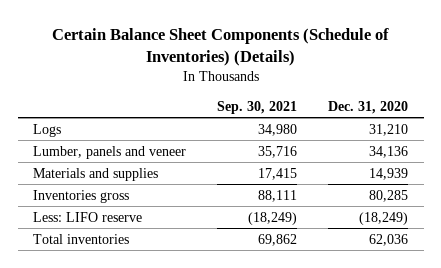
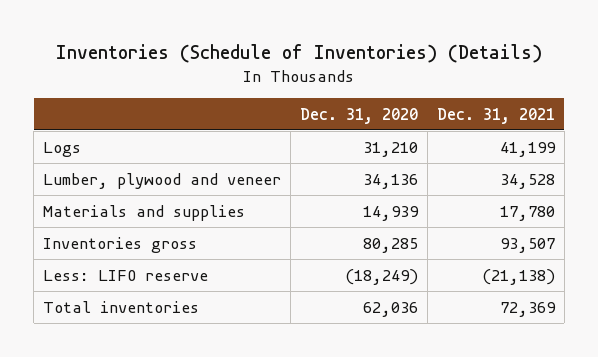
- Certain Balance Sheet Components (Schedule of Inventories) (Details)
+ Inventories (Schedule of Inventories) (Details)
- | Sep. 30, 2021 | Dec. 31, 2020
+ | Dec. 31, 2020 | Dec. 31, 2021
- Lumber, panels and veneer | 35,716 | 34,136
+ Lumber, plywood and veneer | 34,136 | 34,528

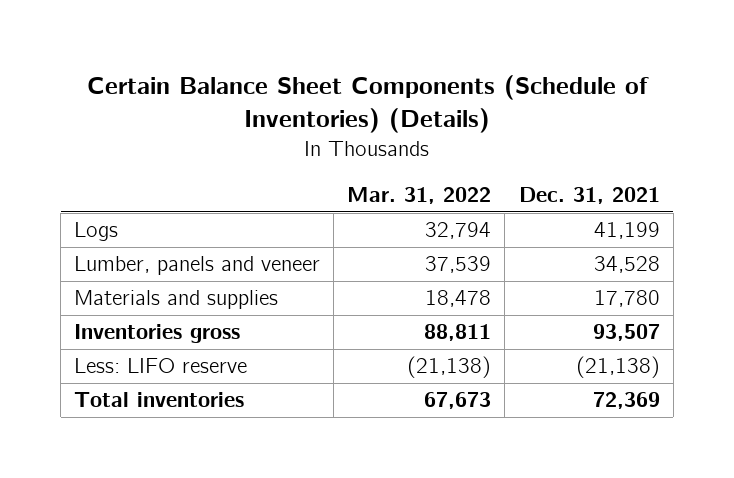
- Inventories (Schedule of Inventories) (Details)
+ Certain Balance Sheet Components (Schedule of Inventories) (Details)
- | Dec. 31, 2020 | Dec. 31, 2021
+ | Mar. 31, 2022 | Dec. 31, 2021
- Lumber, plywood and veneer | 34,136 | 34,528
+ Lumber, panels and veneer | 37,539 | 34,528

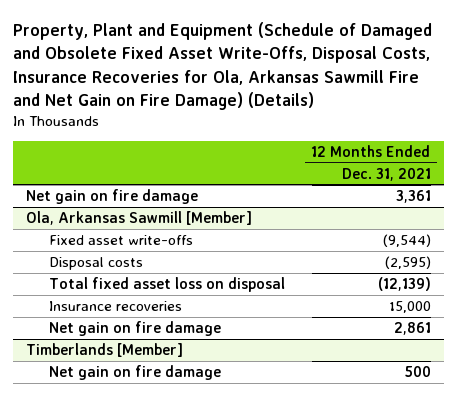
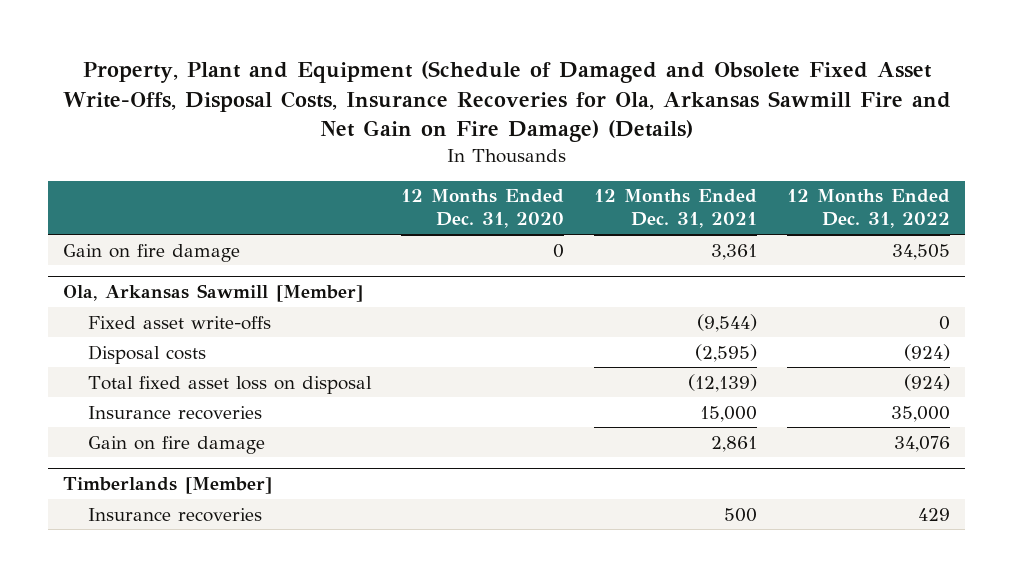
- | 12 Months Ended Dec. 31, 2021
+ | 12 Months Ended Dec. 31, 2020 | 12 Months Ended Dec. 31, 2021 | 12 Months Ended Dec. 31, 2022
- Net gain on fire damage | 3,361
+ Gain on fire damage | 0 | 3,361 | 34,505
@ Ola, Arkansas Sawmill [Member]
- Net gain on fire damage | 2,861
+ Gain on fire damage | | 2,861 | 34,076
@ Timberlands [Member]
- Net gain on fire damage | 500
+ Insurance recoveries | | 500 | 429

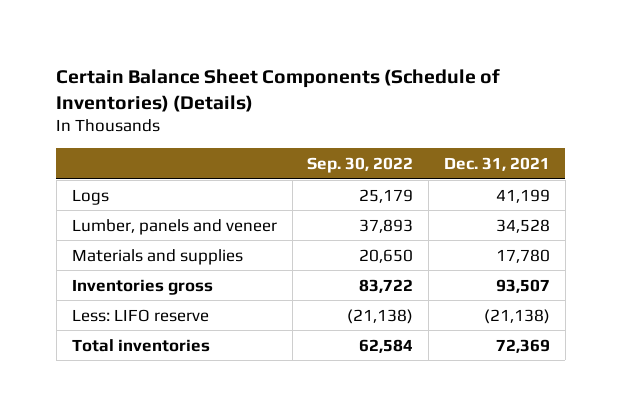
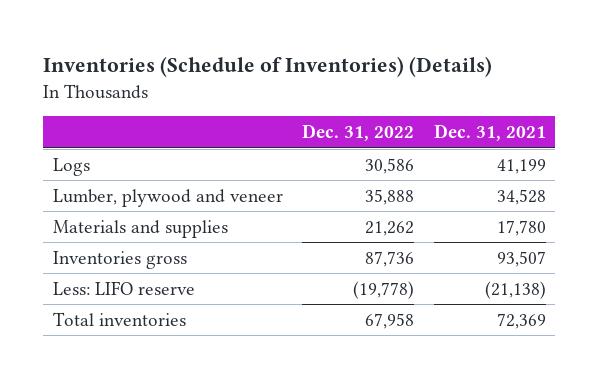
- Certain Balance Sheet Components (Schedule of Inventories) (Details)
+ Inventories (Schedule of Inventories) (Details)
- | Sep. 30, 2022 | Dec. 31, 2021
+ | Dec. 31, 2022 | Dec. 31, 2021
- Lumber, panels and veneer | 37,893 | 34,528
+ Lumber, plywood and veneer | 35,888 | 34,528

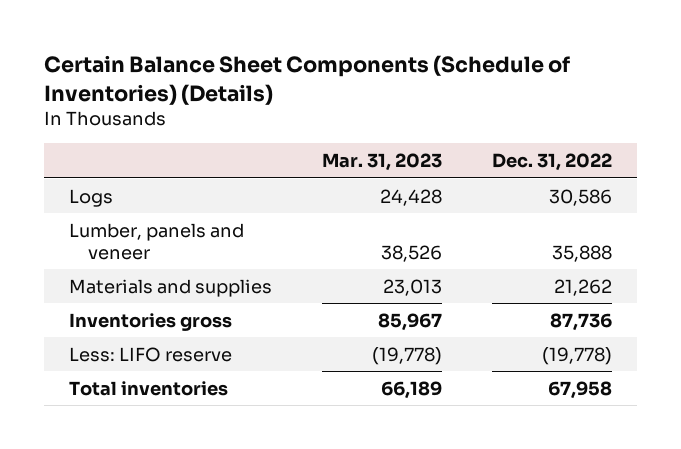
- Inventories (Schedule of Inventories) (Details)
+ Certain Balance Sheet Components (Schedule of Inventories) (Details)
- | Dec. 31, 2022 | Dec. 31, 2021
+ | Mar. 31, 2023 | Dec. 31, 2022
- Lumber, plywood and veneer | 35,888 | 34,528
+ Lumber, panels and veneer | 38,526 | 35,888

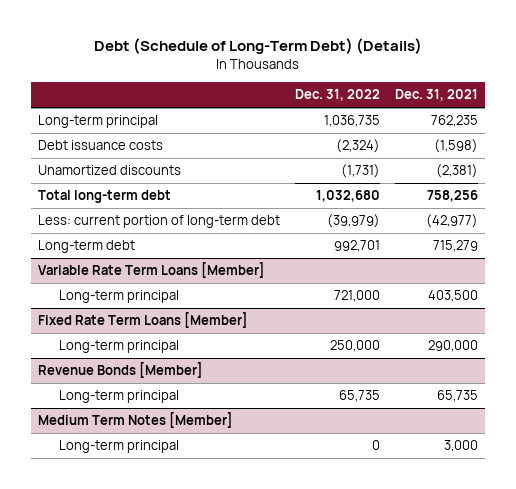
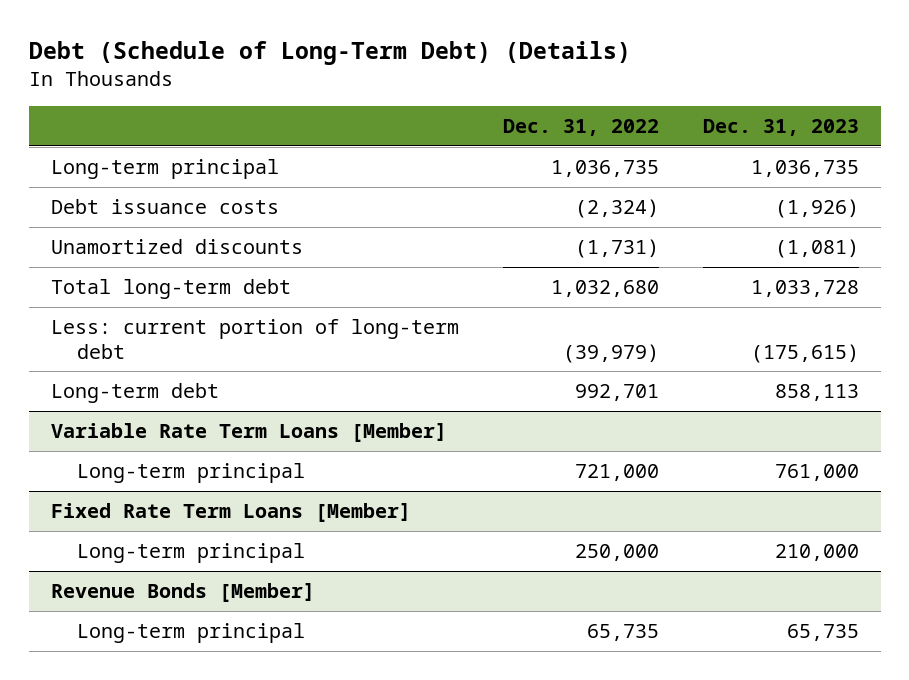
- | Dec. 31, 2022 | Dec. 31, 2021
+ | Dec. 31, 2022 | Dec. 31, 2023
- Medium Term Notes [Member]
- Long-term principal | 0 | 3,000

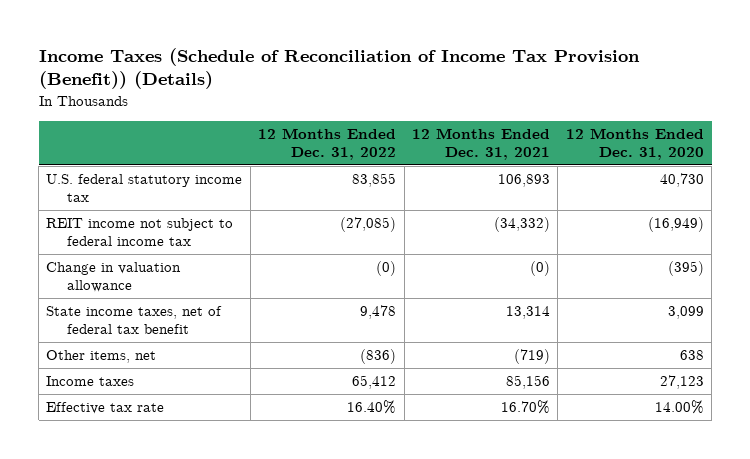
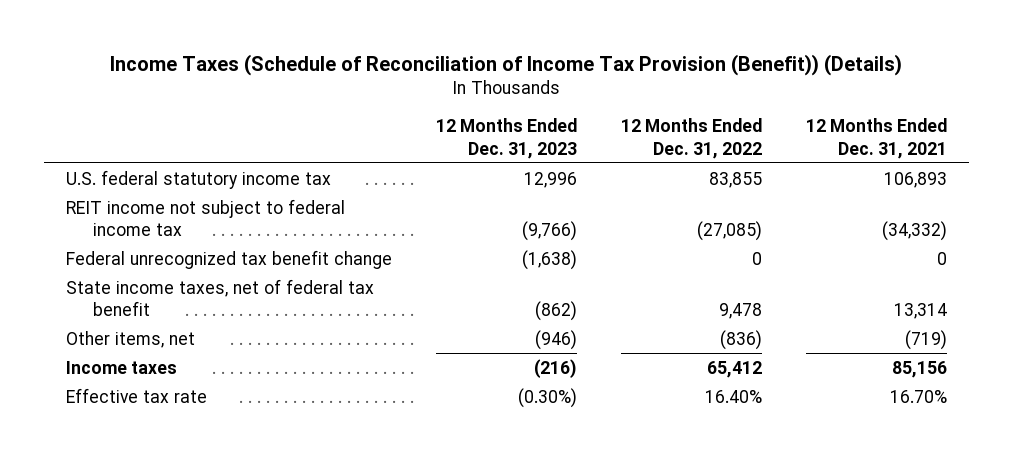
- | 12 Months Ended Dec. 31, 2022 | 12 Months Ended Dec. 31, 2021 | 12 Months Ended Dec. 31, 2020
+ | 12 Months Ended Dec. 31, 2023 | 12 Months Ended Dec. 31, 2022 | 12 Months Ended Dec. 31, 2021
- Change in valuation allowance | (0) | (0) | (395)
+ Federal unrecognized tax benefit change | (1,638) | 0 | 0

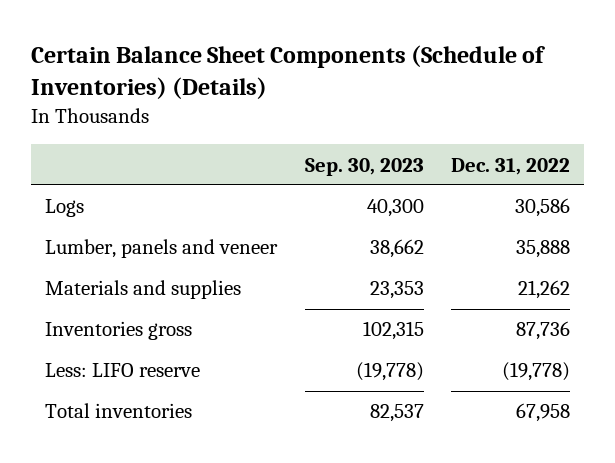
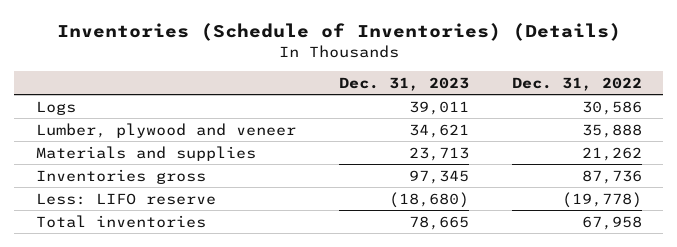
- Certain Balance Sheet Components (Schedule of Inventories) (Details)
+ Inventories (Schedule of Inventories) (Details)
- | Sep. 30, 2023 | Dec. 31, 2022
+ | Dec. 31, 2023 | Dec. 31, 2022
- Lumber, panels and veneer | 38,662 | 35,888
+ Lumber, plywood and veneer | 34,621 | 35,888

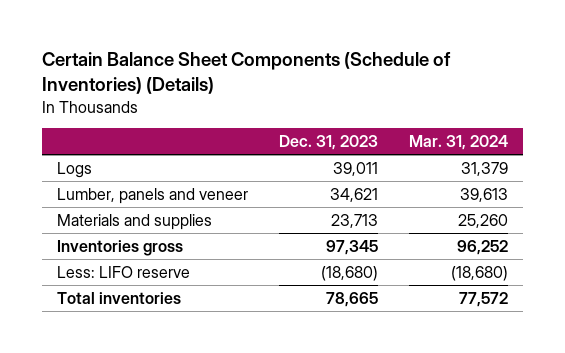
- Inventories (Schedule of Inventories) (Details)
+ Certain Balance Sheet Components (Schedule of Inventories) (Details)
- | Dec. 31, 2023 | Dec. 31, 2022
+ | Dec. 31, 2023 | Mar. 31, 2024
- Lumber, plywood and veneer | 34,621 | 35,888
+ Lumber, panels and veneer | 34,621 | 39,613

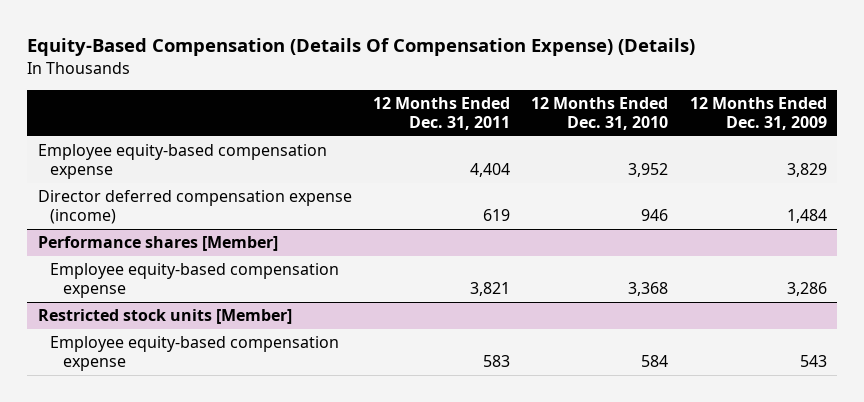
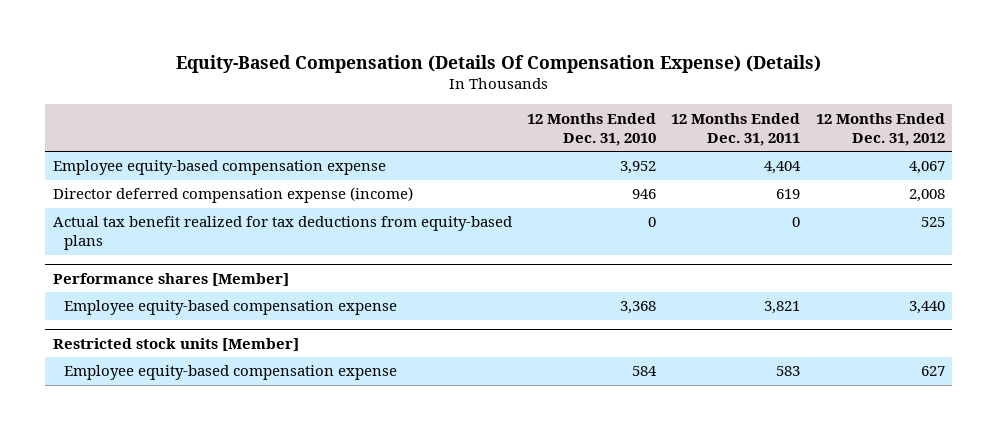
- | 12 Months Ended Dec. 31, 2011 | 12 Months Ended Dec. 31, 2010 | 12 Months Ended Dec. 31, 2009
+ | 12 Months Ended Dec. 31, 2010 | 12 Months Ended Dec. 31, 2011 | 12 Months Ended Dec. 31, 2012
+ Actual tax benefit realized for tax deductions from equity-based plans | 0 | 0 | 525

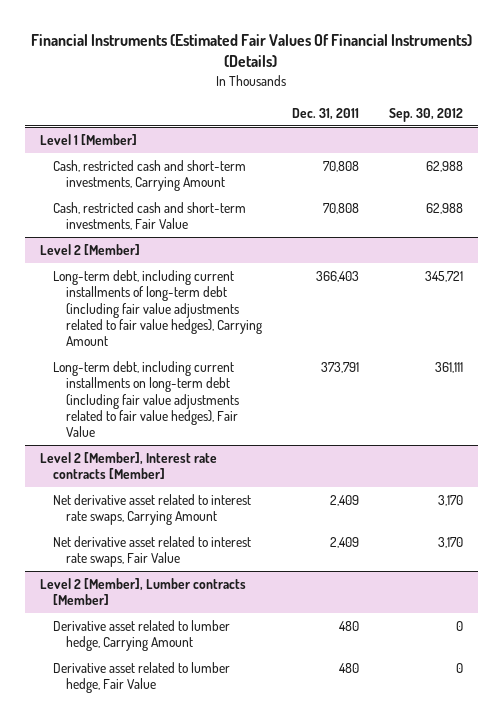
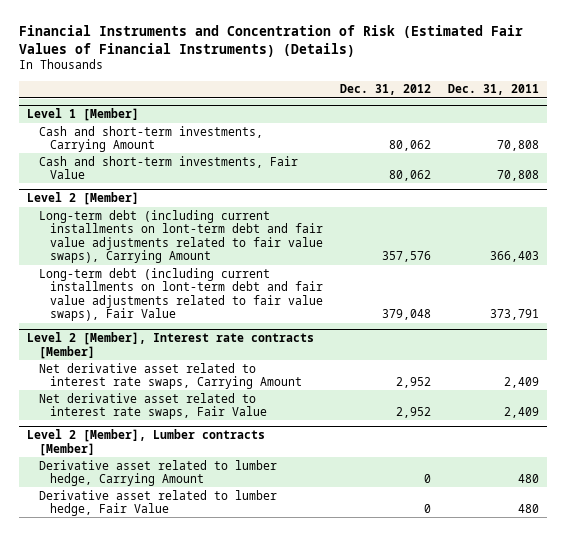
- Financial Instruments (Estimated Fair Values Of Financial Instruments) (Details)
+ Financial Instruments and Concentration of Risk (Estimated Fair Values of Financial Instruments) (Details)
- | Dec. 31, 2011 | Sep. 30, 2012
+ | Dec. 31, 2012 | Dec. 31, 2011
@ Level 1 [Member]
- Cash, restricted cash and short-term investments, Carrying Amount | 70,808 | 62,988
- Cash, restricted cash and short-term investments, Fair Value | 70,808 | 62,988
+ Cash and short-term investments, Carrying Amount | 80,062 | 70,808
+ Cash and short-term investments, Fair Value | 80,062 | 70,808
@ Level 2 [Member]
- Long-term debt, including current installments of long-term debt (including fair value adjustments related to fair value hedges), Carrying Amount | 366,403 | 345,721
- Long-term debt, including current installments on long-term debt (including fair value adjustments related to fair value hedges), Fair Value | 373,791 | 361,111
+ Long-term debt (including current installments on lont-term debt and fair value adjustments related to fair value swaps), Carrying Amount | 357,576 | 366,403
+ Long-term debt (including current installments on lont-term debt and fair value adjustments related to fair value swaps), Fair Value | 379,048 | 373,791

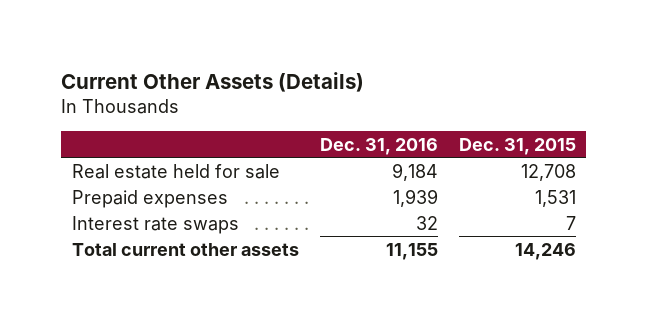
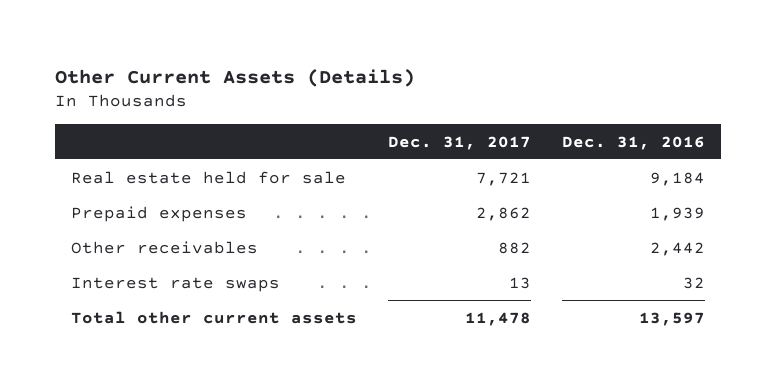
- Current Other Assets (Details)
+ Other Current Assets (Details)
- | Dec. 31, 2016 | Dec. 31, 2015
+ | Dec. 31, 2017 | Dec. 31, 2016
+ Other receivables | 882 | 2,442
- Total current other assets | 11,155 | 14,246
+ Total other current assets | 11,478 | 13,597

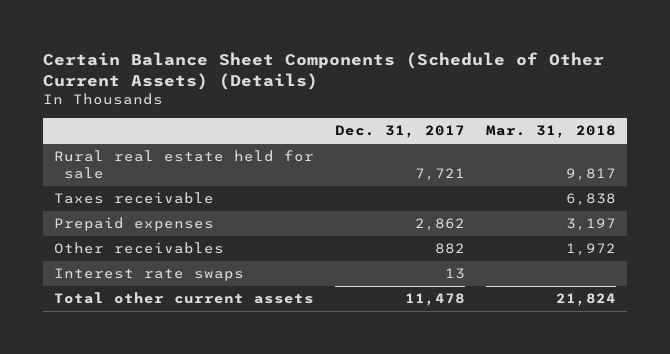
- Other Current Assets (Details)
+ Certain Balance Sheet Components (Schedule of Other Current Assets) (Details)
- | Dec. 31, 2017 | Dec. 31, 2016
+ | Dec. 31, 2017 | Mar. 31, 2018
- Real estate held for sale | 7,721 | 9,184
+ Rural real estate held for sale | 7,721 | 9,817
+ Taxes receivable | | 6,838

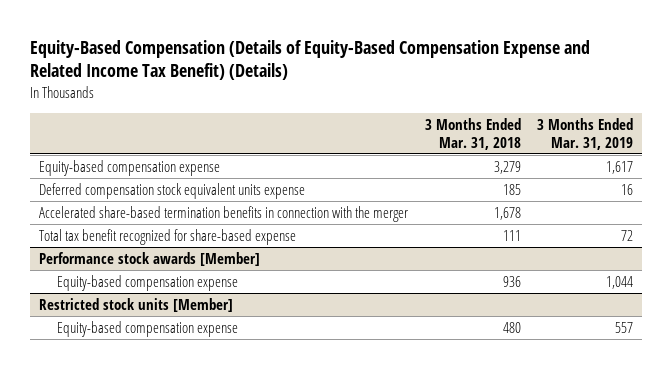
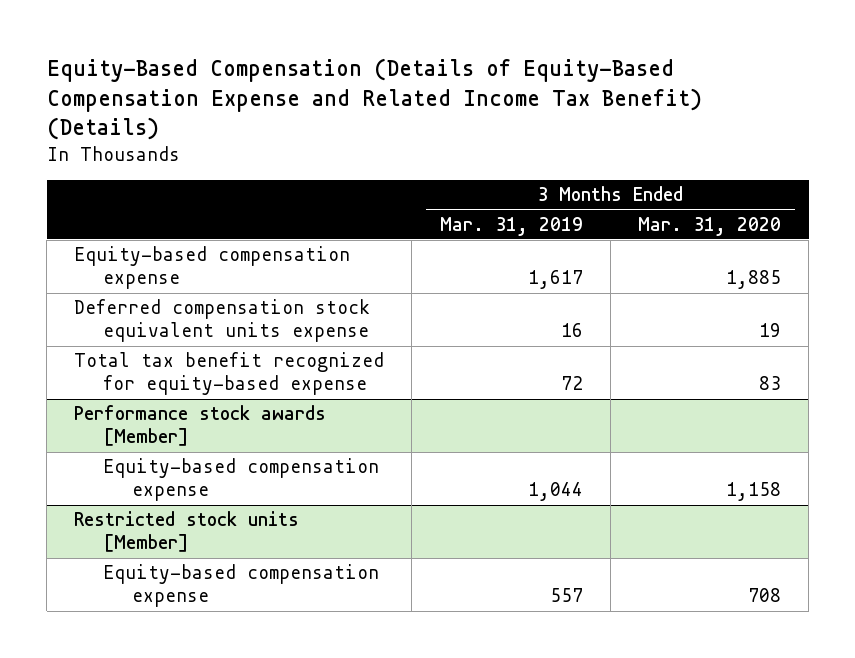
- | 3 Months Ended Mar. 31, 2018 | 3 Months Ended Mar. 31, 2019
+ | 3 Months Ended Mar. 31, 2019 | 3 Months Ended Mar. 31, 2020
- Accelerated share-based termination benefits in connection with the merger | 1,678 |
- Total tax benefit recognized for share-based expense | 111 | 72
+ Total tax benefit recognized for equity-based expense | 72 | 83

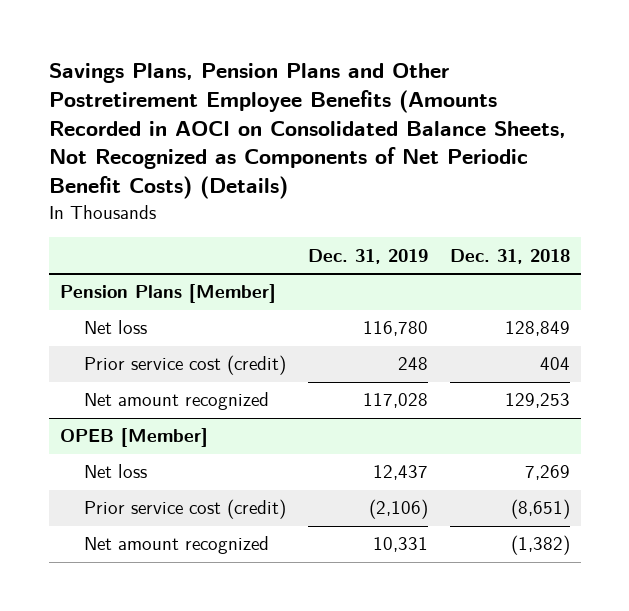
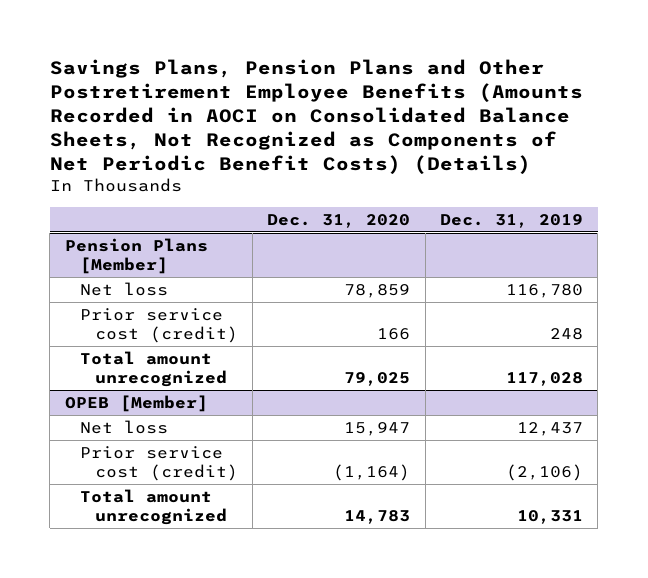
- | Dec. 31, 2019 | Dec. 31, 2018
+ | Dec. 31, 2020 | Dec. 31, 2019
@ Pension Plans [Member]
- Net amount recognized | 117,028 | 129,253
+ Total amount unrecognized | 79,025 | 117,028
@ OPEB [Member]
- Net amount recognized | 10,331 | (1,382)
+ Total amount unrecognized | 14,783 | 10,331

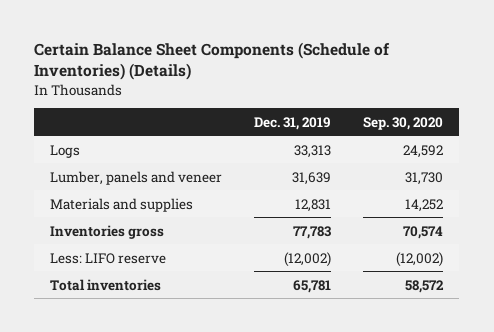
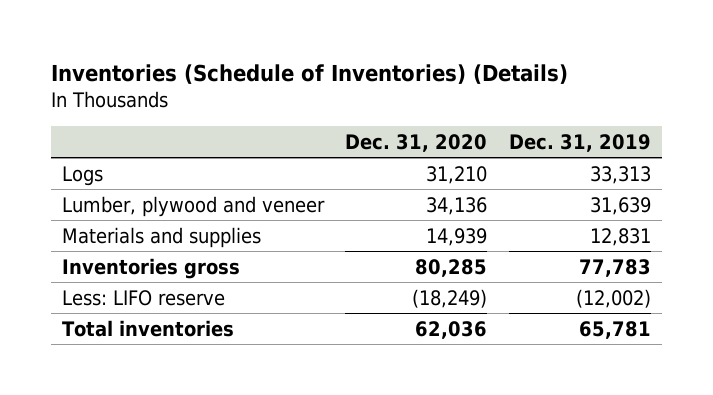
- Certain Balance Sheet Components (Schedule of Inventories) (Details)
+ Inventories (Schedule of Inventories) (Details)
- | Dec. 31, 2019 | Sep. 30, 2020
+ | Dec. 31, 2020 | Dec. 31, 2019
- Lumber, panels and veneer | 31,639 | 31,730
+ Lumber, plywood and veneer | 34,136 | 31,639

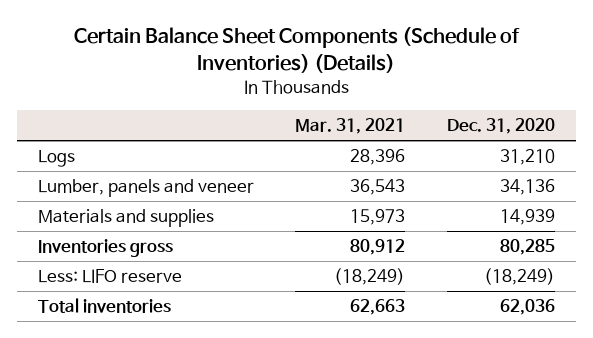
- Inventories (Schedule of Inventories) (Details)
+ Certain Balance Sheet Components (Schedule of Inventories) (Details)
- | Dec. 31, 2020 | Dec. 31, 2019
+ | Mar. 31, 2021 | Dec. 31, 2020
- Lumber, plywood and veneer | 34,136 | 31,639
+ Lumber, panels and veneer | 36,543 | 34,136

